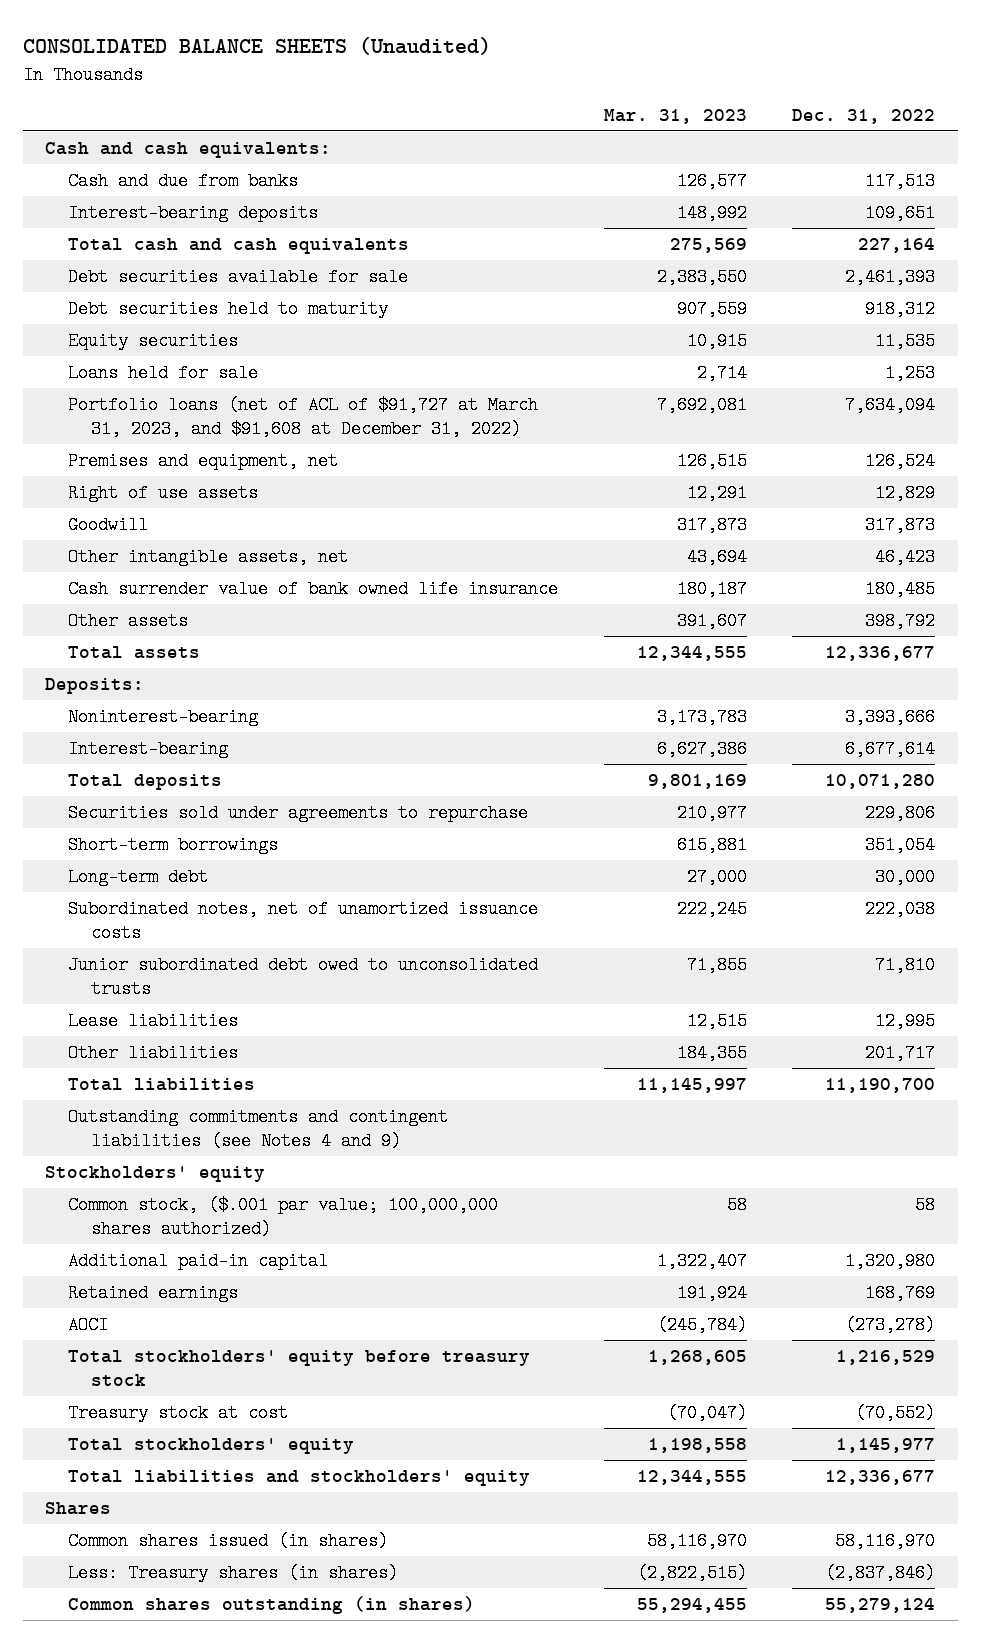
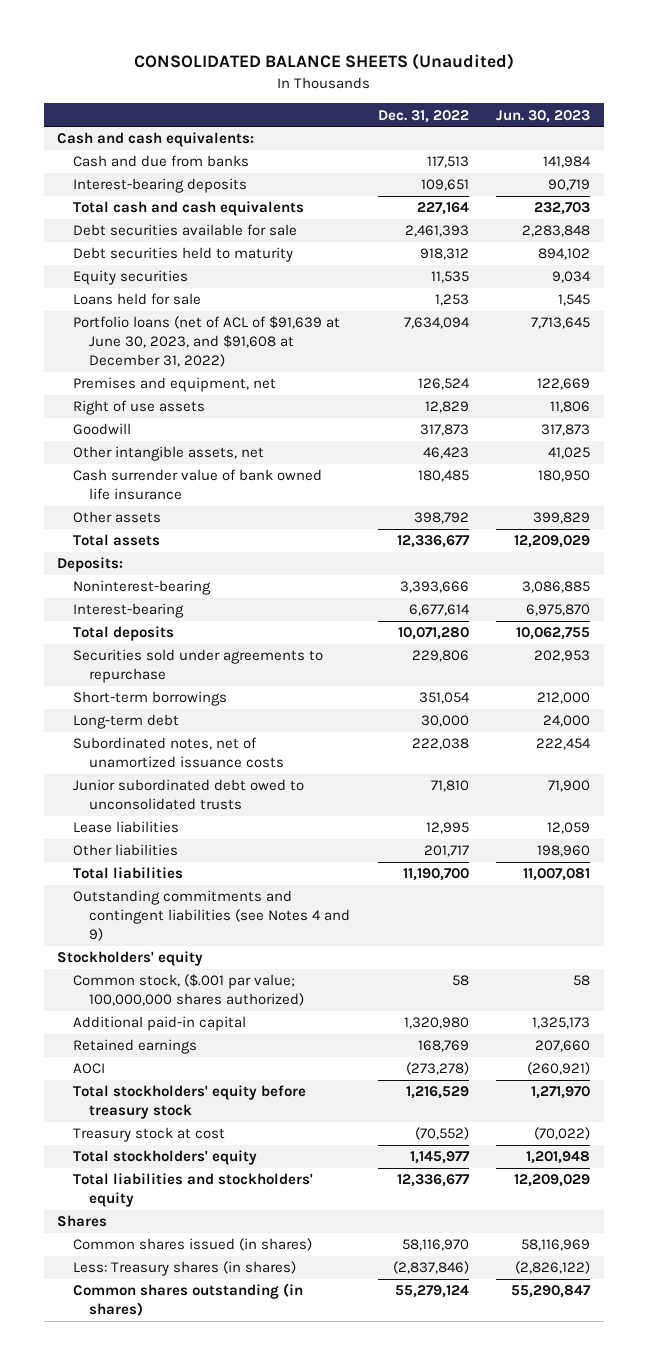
- | Mar. 31, 2023 | Dec. 31, 2022
+ | Dec. 31, 2022 | Jun. 30, 2023
- Portfolio loans (net of ACL of $91,727 at March 31, 2023, and $91,608 at December 31, 2022) | 7,692,081 | 7,634,094
+ Portfolio loans (net of ACL of $91,639 at June 30, 2023, and $91,608 at December 31, 2022) | 7,634,094 | 7,713,645

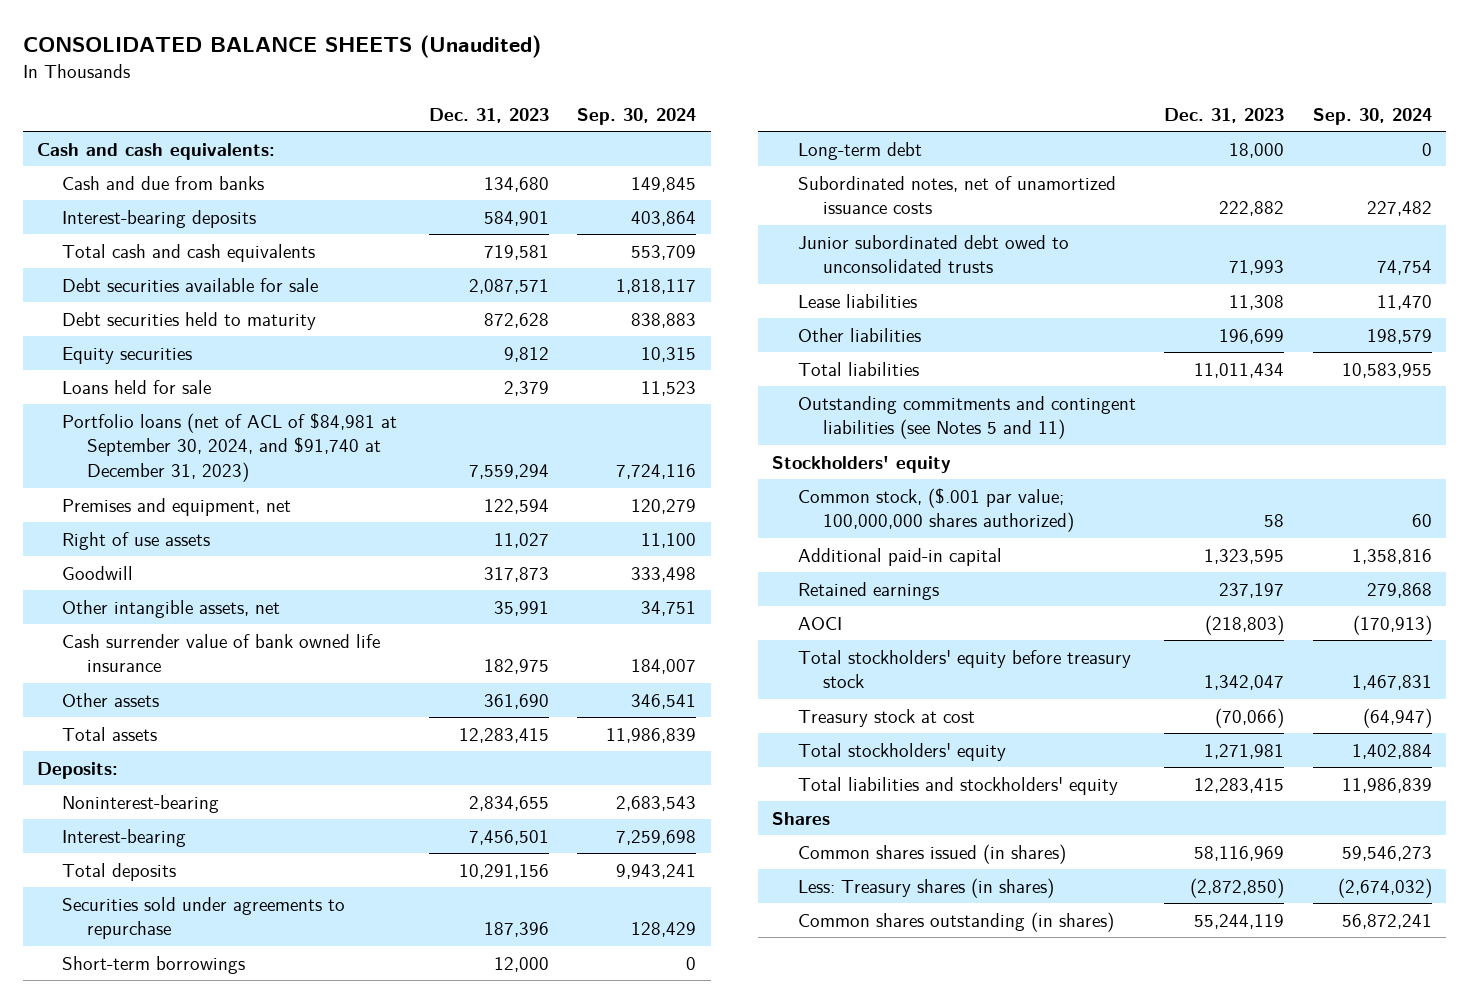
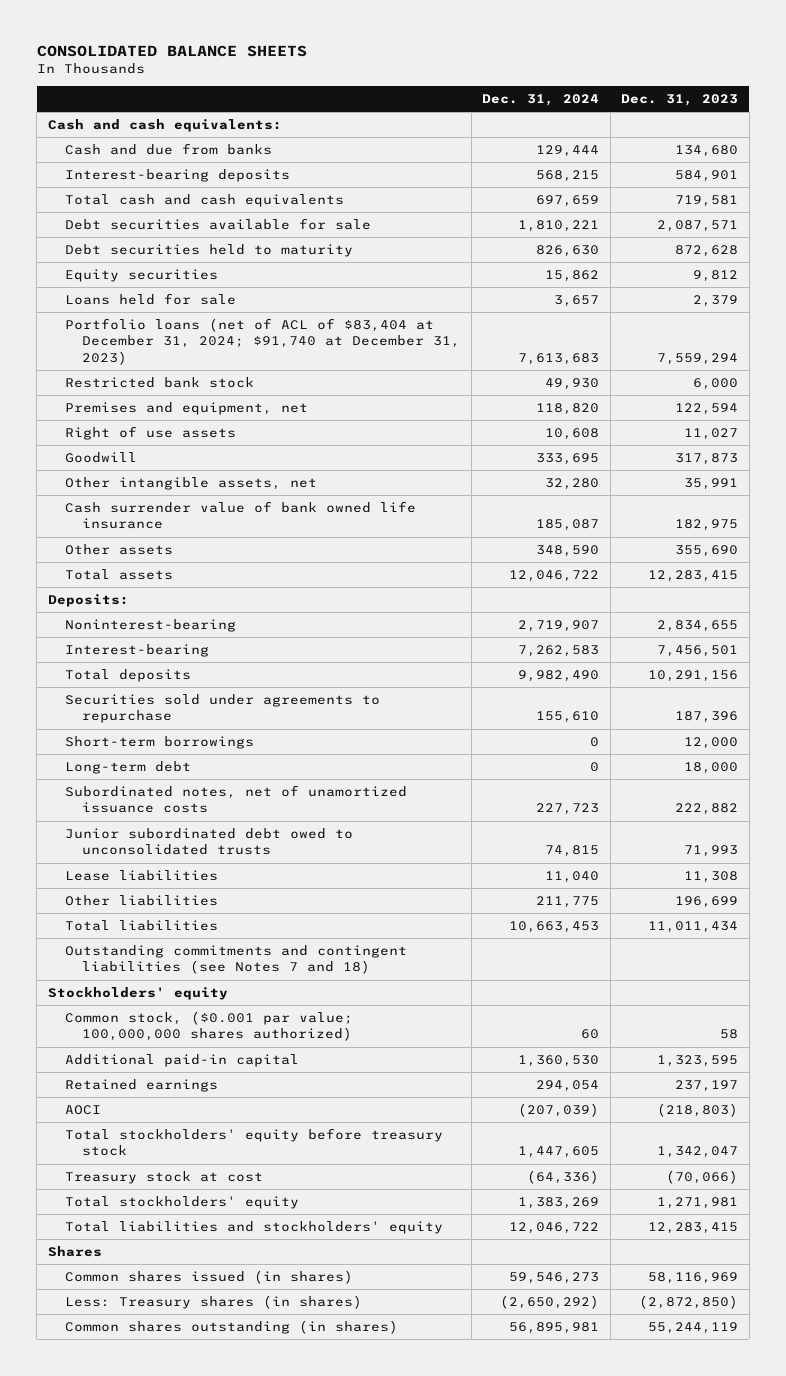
- CONSOLIDATED BALANCE SHEETS (Unaudited)
+ CONSOLIDATED BALANCE SHEETS
- | Dec. 31, 2023 | Sep. 30, 2024
+ | Dec. 31, 2024 | Dec. 31, 2023
- Portfolio loans (net of ACL of $84,981 at September 30, 2024, and $91,740 at December 31, 2023) | 7,559,294 | 7,724,116
+ Portfolio loans (net of ACL of $83,404 at December 31, 2024; $91,740 at December 31, 2023) | 7,613,683 | 7,559,294
+ Restricted bank stock | 49,930 | 6,000
- Other assets | 361,690 | 346,541
+ Other assets | 348,590 | 355,690
- Outstanding commitments and contingent liabilities (see Notes 5 and 11)
+ Outstanding commitments and contingent liabilities (see Notes 7 and 18)
- Common stock, ($.001 par value; 100,000,000 shares authorized) | 58 | 60
+ Common stock, ($0.001 par value; 100,000,000 shares authorized) | 60 | 58

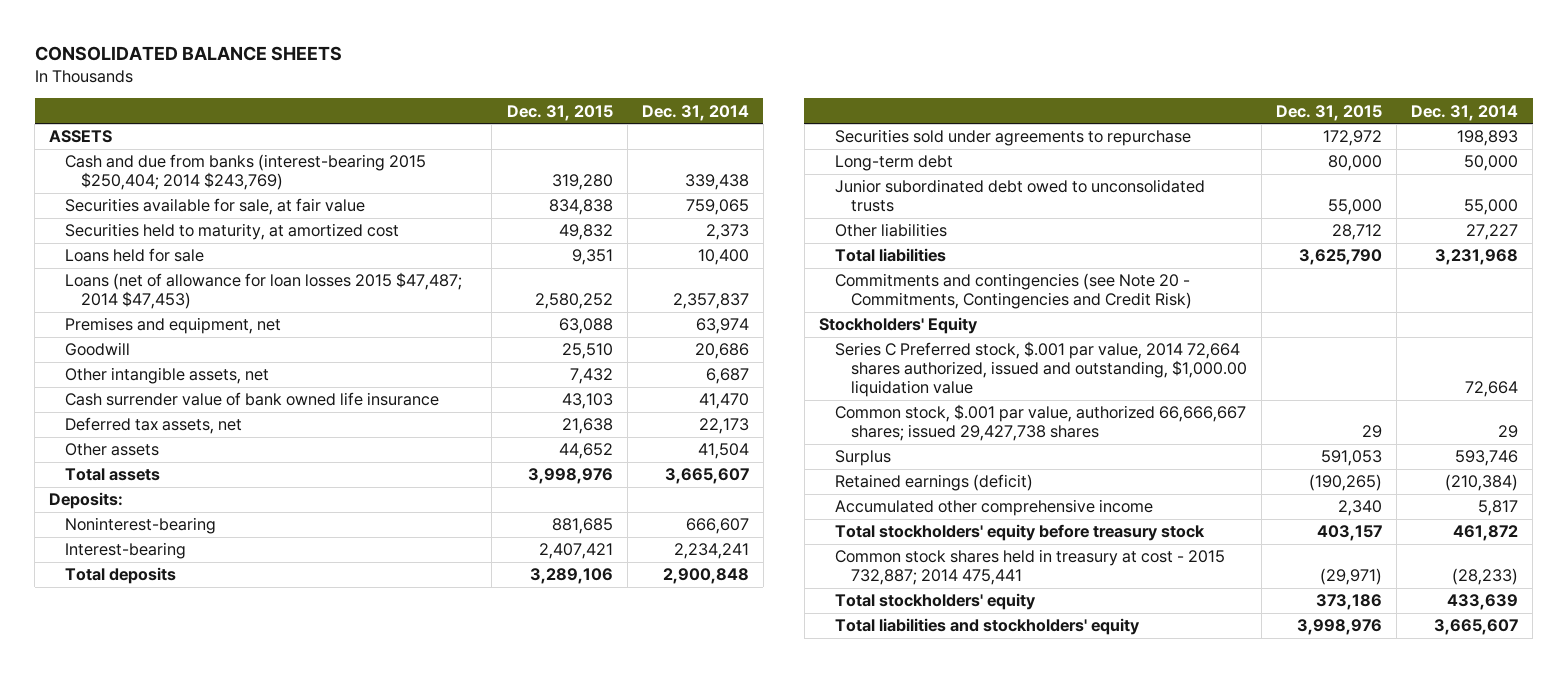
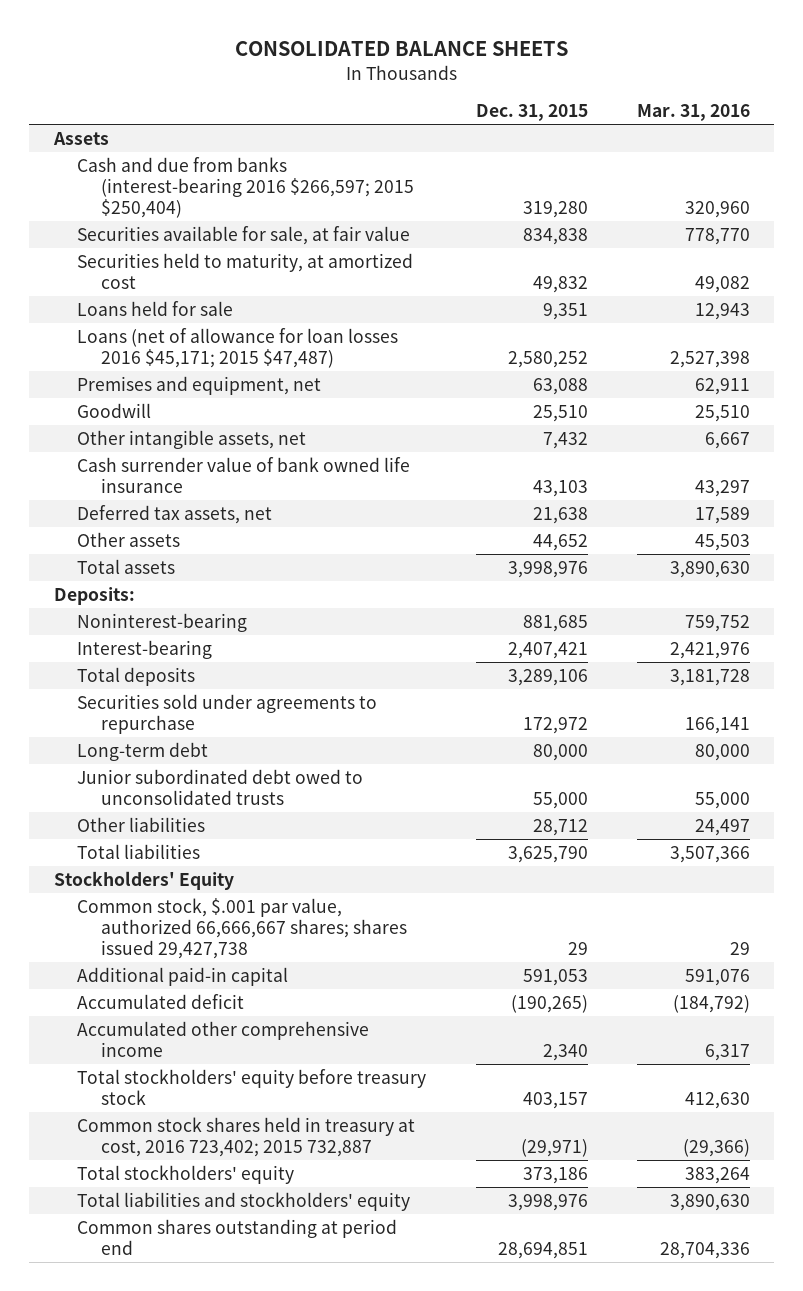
- | Dec. 31, 2015 | Dec. 31, 2014
+ | Dec. 31, 2015 | Mar. 31, 2016
- ASSETS
- Cash and due from banks (interest-bearing 2015 $250,404; 2014 $243,769) | 319,280 | 339,438
+ Assets
+ Cash and due from banks (interest-bearing 2016 $266,597; 2015 $250,404) | 319,280 | 320,960
- Loans (net of allowance for loan losses 2015 $47,487; 2014 $47,453) | 2,580,252 | 2,357,837
+ Loans (net of allowance for loan losses 2016 $45,171; 2015 $47,487) | 2,580,252 | 2,527,398
- Commitments and contingencies (see Note 20 - Commitments, Contingencies and Credit Risk)
- Series C Preferred stock, $.001 par value, 2014 72,664 shares authorized, issued and outstanding, $1,000.00 liquidation value | | 72,664
- Common stock, $.001 par value, authorized 66,666,667 shares; issued 29,427,738 shares | 29 | 29
- Surplus | 591,053 | 593,746
- Retained earnings (deficit) | (190,265) | (210,384)
+ Common stock, $.001 par value, authorized 66,666,667 shares; shares issued 29,427,738 | 29 | 29
+ Additional paid-in capital | 591,053 | 591,076
+ Accumulated deficit | (190,265) | (184,792)
- Common stock shares held in treasury at cost - 2015 732,887; 2014 475,441 | (29,971) | (28,233)
+ Common stock shares held in treasury at cost, 2016 723,402; 2015 732,887 | (29,971) | (29,366)
+ Common shares outstanding at period end | 28,694,851 | 28,704,336

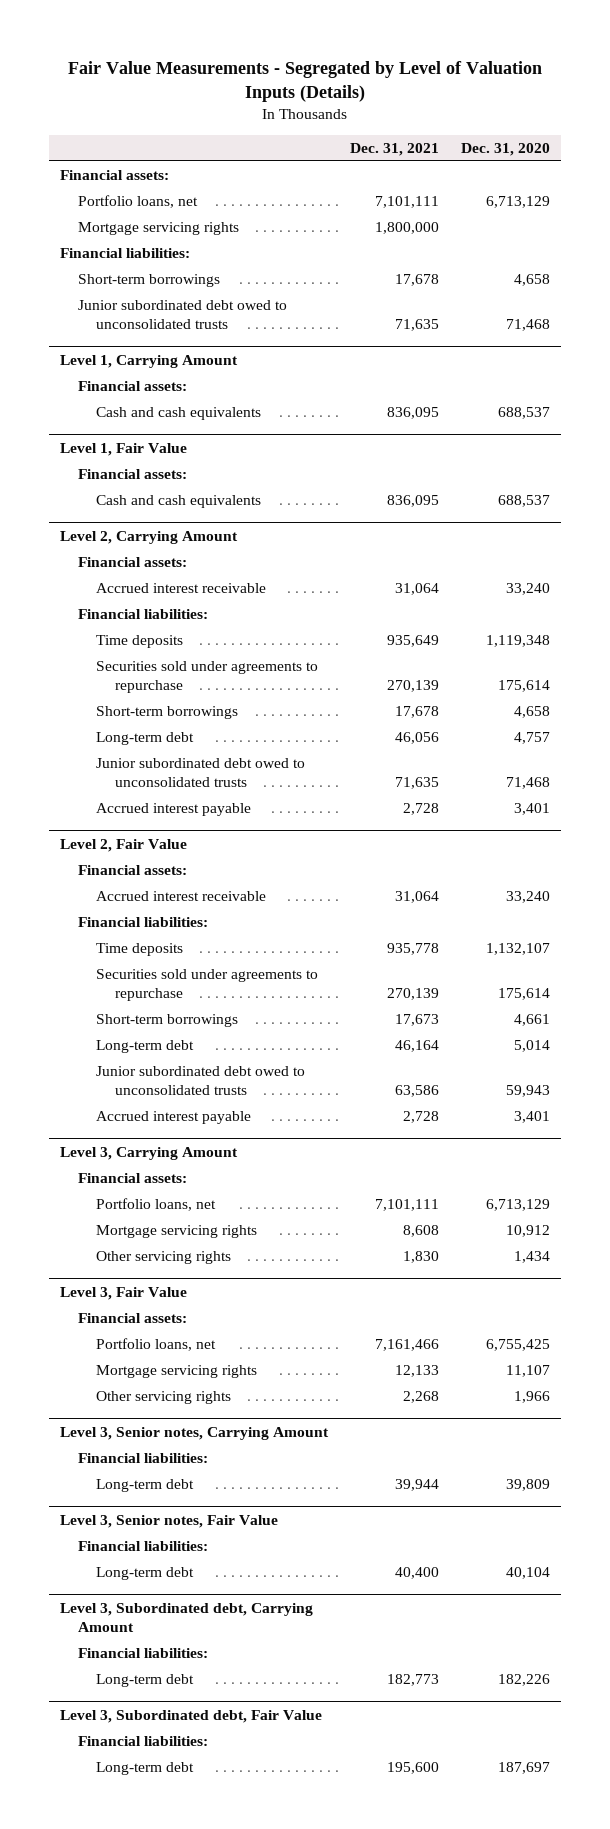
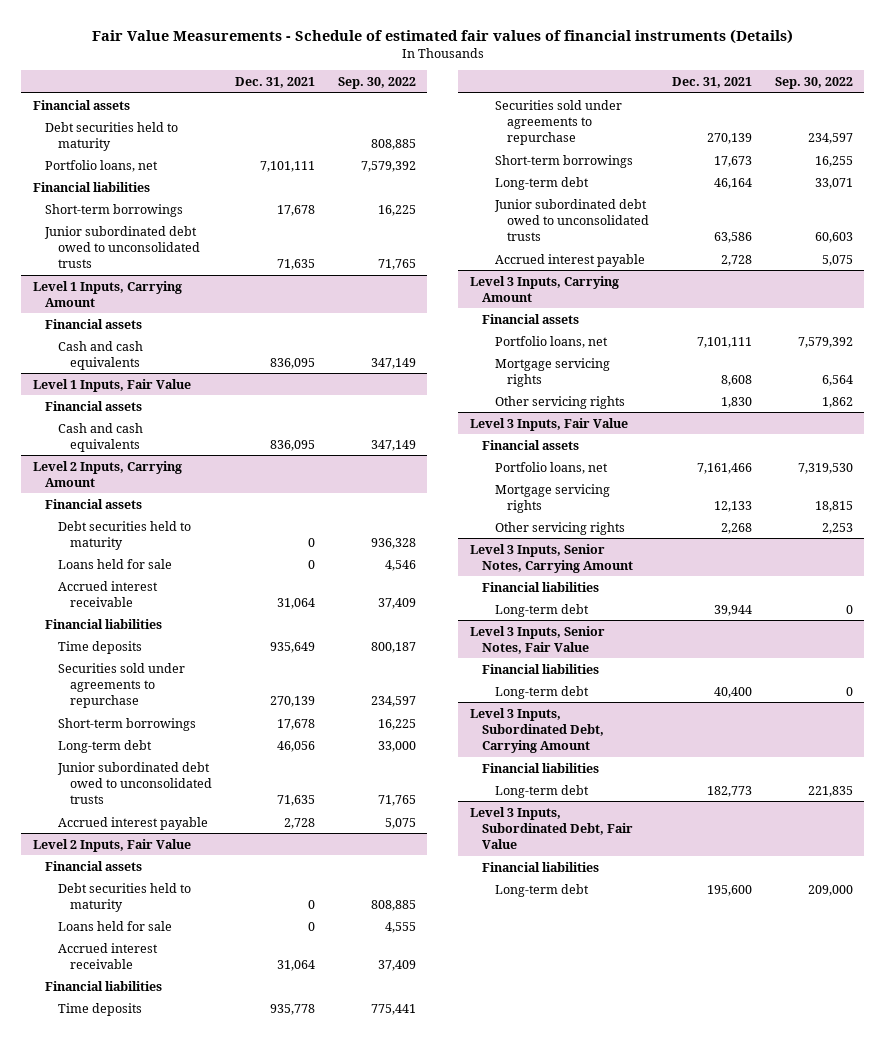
- Fair Value Measurements - Segregated by Level of Valuation Inputs (Details)
+ Fair Value Measurements - Schedule of estimated fair values of financial instruments (Details)
- | Dec. 31, 2021 | Dec. 31, 2020
+ | Dec. 31, 2021 | Sep. 30, 2022
- Financial assets:
+ Financial assets
+ Debt securities held to maturity | | 808,885
- Mortgage servicing rights | 1,800,000 |
- Financial liabilities:
+ Financial liabilities
- Level 1, Carrying Amount
- Financial assets:
+ Level 1 Inputs, Carrying Amount
+ Financial assets
- Level 1, Fair Value
- Financial assets:
+ Level 1 Inputs, Fair Value
+ Financial assets
- Level 2, Carrying Amount
- Financial assets:
+ Level 2 Inputs, Carrying Amount
+ Financial assets
+ Debt securities held to maturity | 0 | 936,328
+ Loans held for sale | 0 | 4,546
- Financial liabilities:
+ Financial liabilities
- Level 2, Fair Value
- Financial assets:
+ Level 2 Inputs, Fair Value
+ Financial assets
+ Debt securities held to maturity | 0 | 808,885
+ Loans held for sale | 0 | 4,555
- Financial liabilities:
+ Financial liabilities
- Level 3, Carrying Amount
- Financial assets:
+ Level 3 Inputs, Carrying Amount
+ Financial assets
- Level 3, Fair Value
- Financial assets:
+ Level 3 Inputs, Fair Value
+ Financial assets
- Level 3, Senior notes, Carrying Amount
- Financial liabilities:
+ Level 3 Inputs, Senior Notes, Carrying Amount
+ Financial liabilities
- Level 3, Senior notes, Fair Value
- Financial liabilities:
+ Level 3 Inputs, Senior Notes, Fair Value
+ Financial liabilities
- Level 3, Subordinated debt, Carrying Amount
- Financial liabilities:
+ Level 3 Inputs, Subordinated Debt, Carrying Amount
+ Financial liabilities
- Level 3, Subordinated debt, Fair Value
- Financial liabilities:
+ Level 3 Inputs, Subordinated Debt, Fair Value
+ Financial liabilities

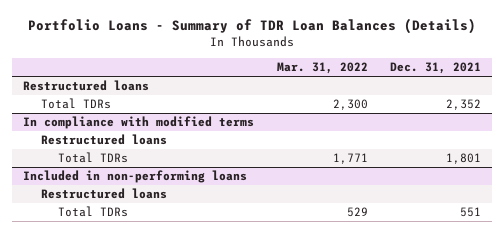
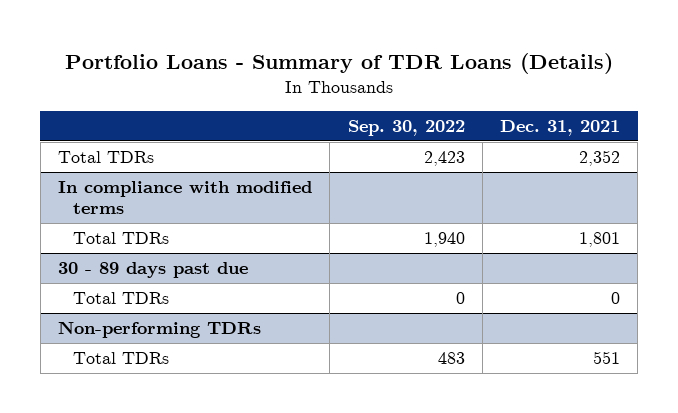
- Portfolio Loans - Summary of TDR Loan Balances (Details)
+ Portfolio Loans - Summary of TDR Loans (Details)
- | Mar. 31, 2022 | Dec. 31, 2021
+ | Sep. 30, 2022 | Dec. 31, 2021
- Restructured loans
@ In compliance with modified terms
- Restructured loans
- Included in non-performing loans
- Restructured loans
+ 30 - 89 days past due
+ Total TDRs | 0 | 0
+ Non-performing TDRs

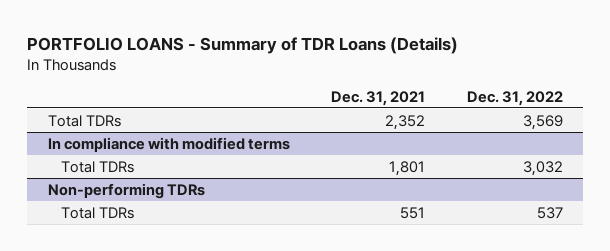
- Portfolio Loans - Summary of TDR Loans (Details)
+ PORTFOLIO LOANS - Summary of TDR Loans (Details)
- | Sep. 30, 2022 | Dec. 31, 2021
+ | Dec. 31, 2021 | Dec. 31, 2022
- 30 - 89 days past due
- Total TDRs | 0 | 0

